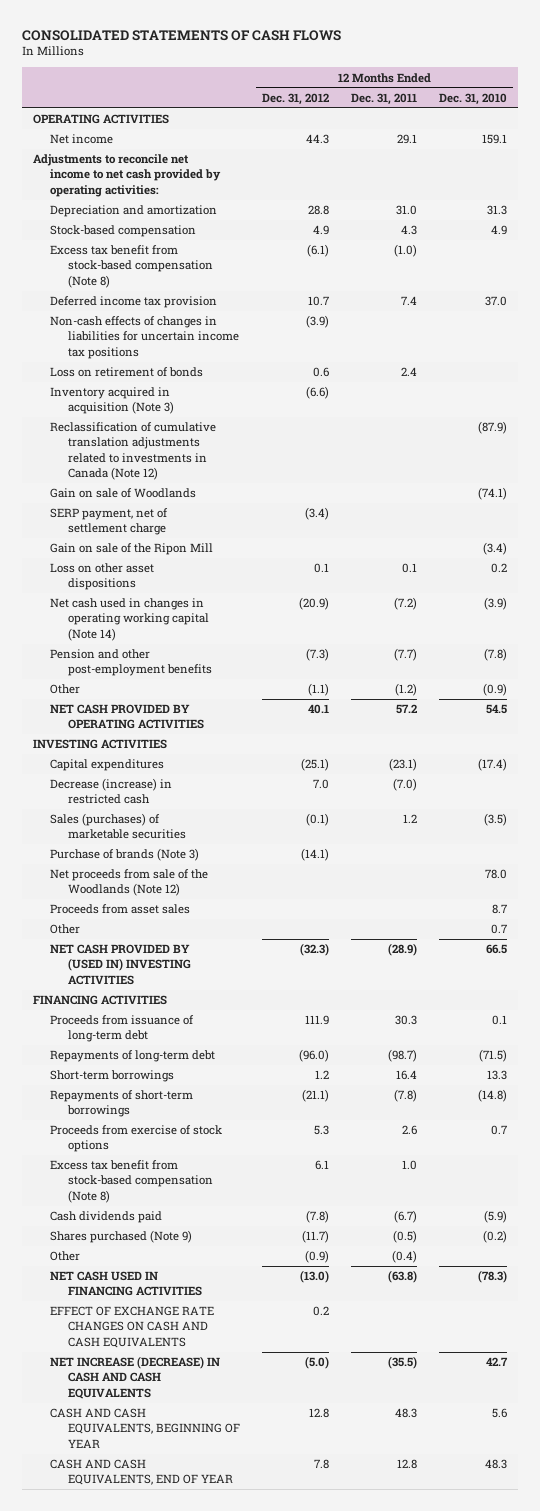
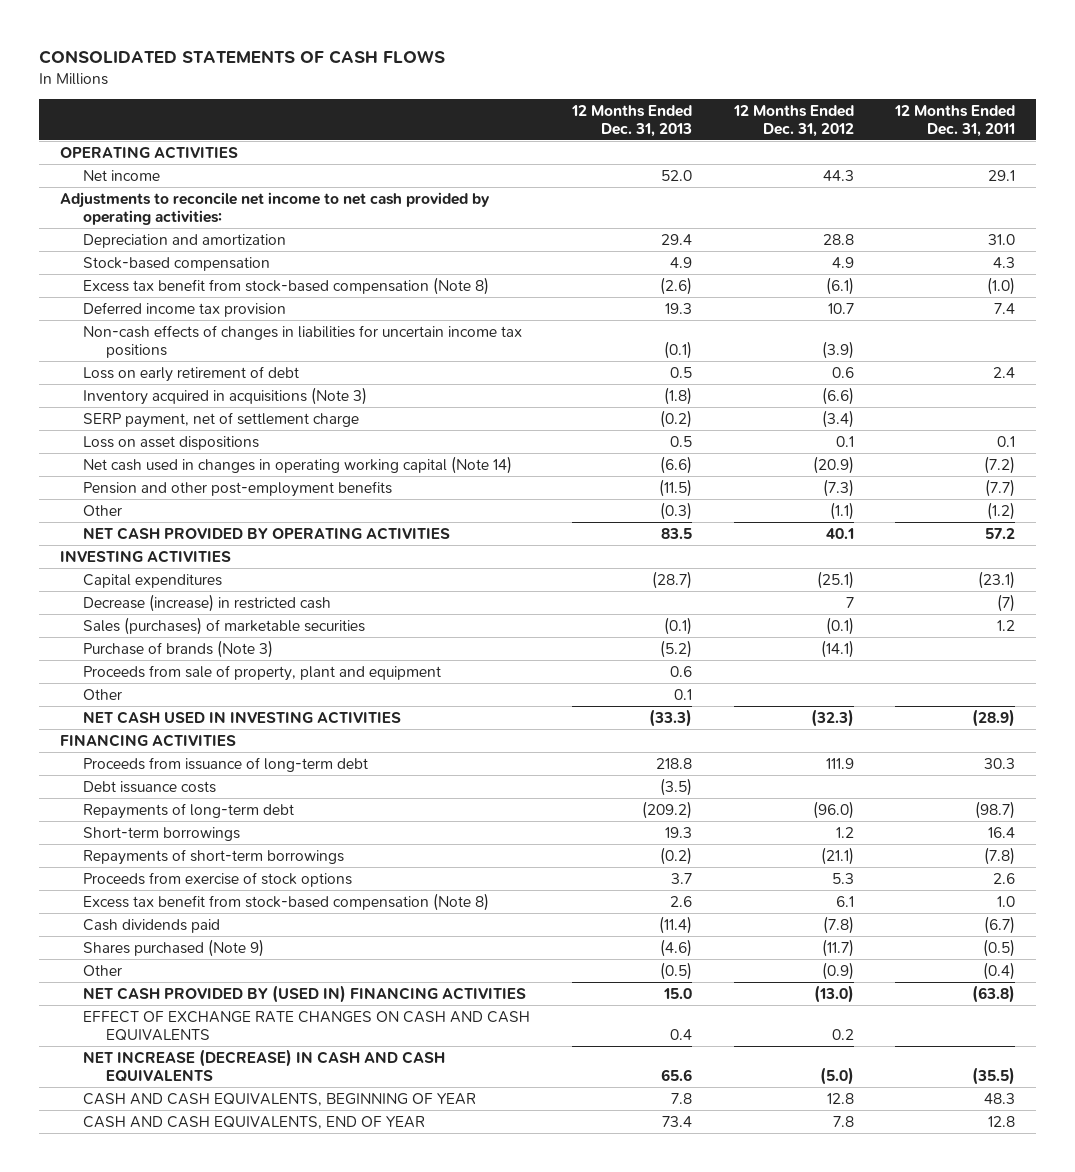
- | 12 Months Ended Dec. 31, 2012 | 12 Months Ended Dec. 31, 2011 | 12 Months Ended Dec. 31, 2010
+ | 12 Months Ended Dec. 31, 2013 | 12 Months Ended Dec. 31, 2012 | 12 Months Ended Dec. 31, 2011
- Loss on retirement of bonds | 0.6 | 2.4 |
- Inventory acquired in acquisition (Note 3) | (6.6) | |
- Reclassification of cumulative translation adjustments related to investments in Canada (Note 12) | | | (87.9)
- Gain on sale of Woodlands | | | (74.1)
+ Loss on early retirement of debt | 0.5 | 0.6 | 2.4
+ Inventory acquired in acquisitions (Note 3) | (1.8) | (6.6) |
- Gain on sale of the Ripon Mill | | | (3.4)
- Loss on other asset dispositions | 0.1 | 0.1 | 0.2
+ Loss on asset dispositions | 0.5 | 0.1 | 0.1
- Decrease (increase) in restricted cash | 7.0 | (7.0) |
+ Decrease (increase) in restricted cash | | 7 | (7)
- Net proceeds from sale of the Woodlands (Note 12) | | | 78.0
- Proceeds from asset sales | | | 8.7
+ Proceeds from sale of property, plant and equipment | 0.6 | |
- NET CASH PROVIDED BY (USED IN) INVESTING ACTIVITIES | (32.3) | (28.9) | 66.5
+ NET CASH USED IN INVESTING ACTIVITIES | (33.3) | (32.3) | (28.9)
+ Debt issuance costs | (3.5) | |
- NET CASH USED IN FINANCING ACTIVITIES | (13.0) | (63.8) | (78.3)
+ NET CASH PROVIDED BY (USED IN) FINANCING ACTIVITIES | 15.0 | (13.0) | (63.8)

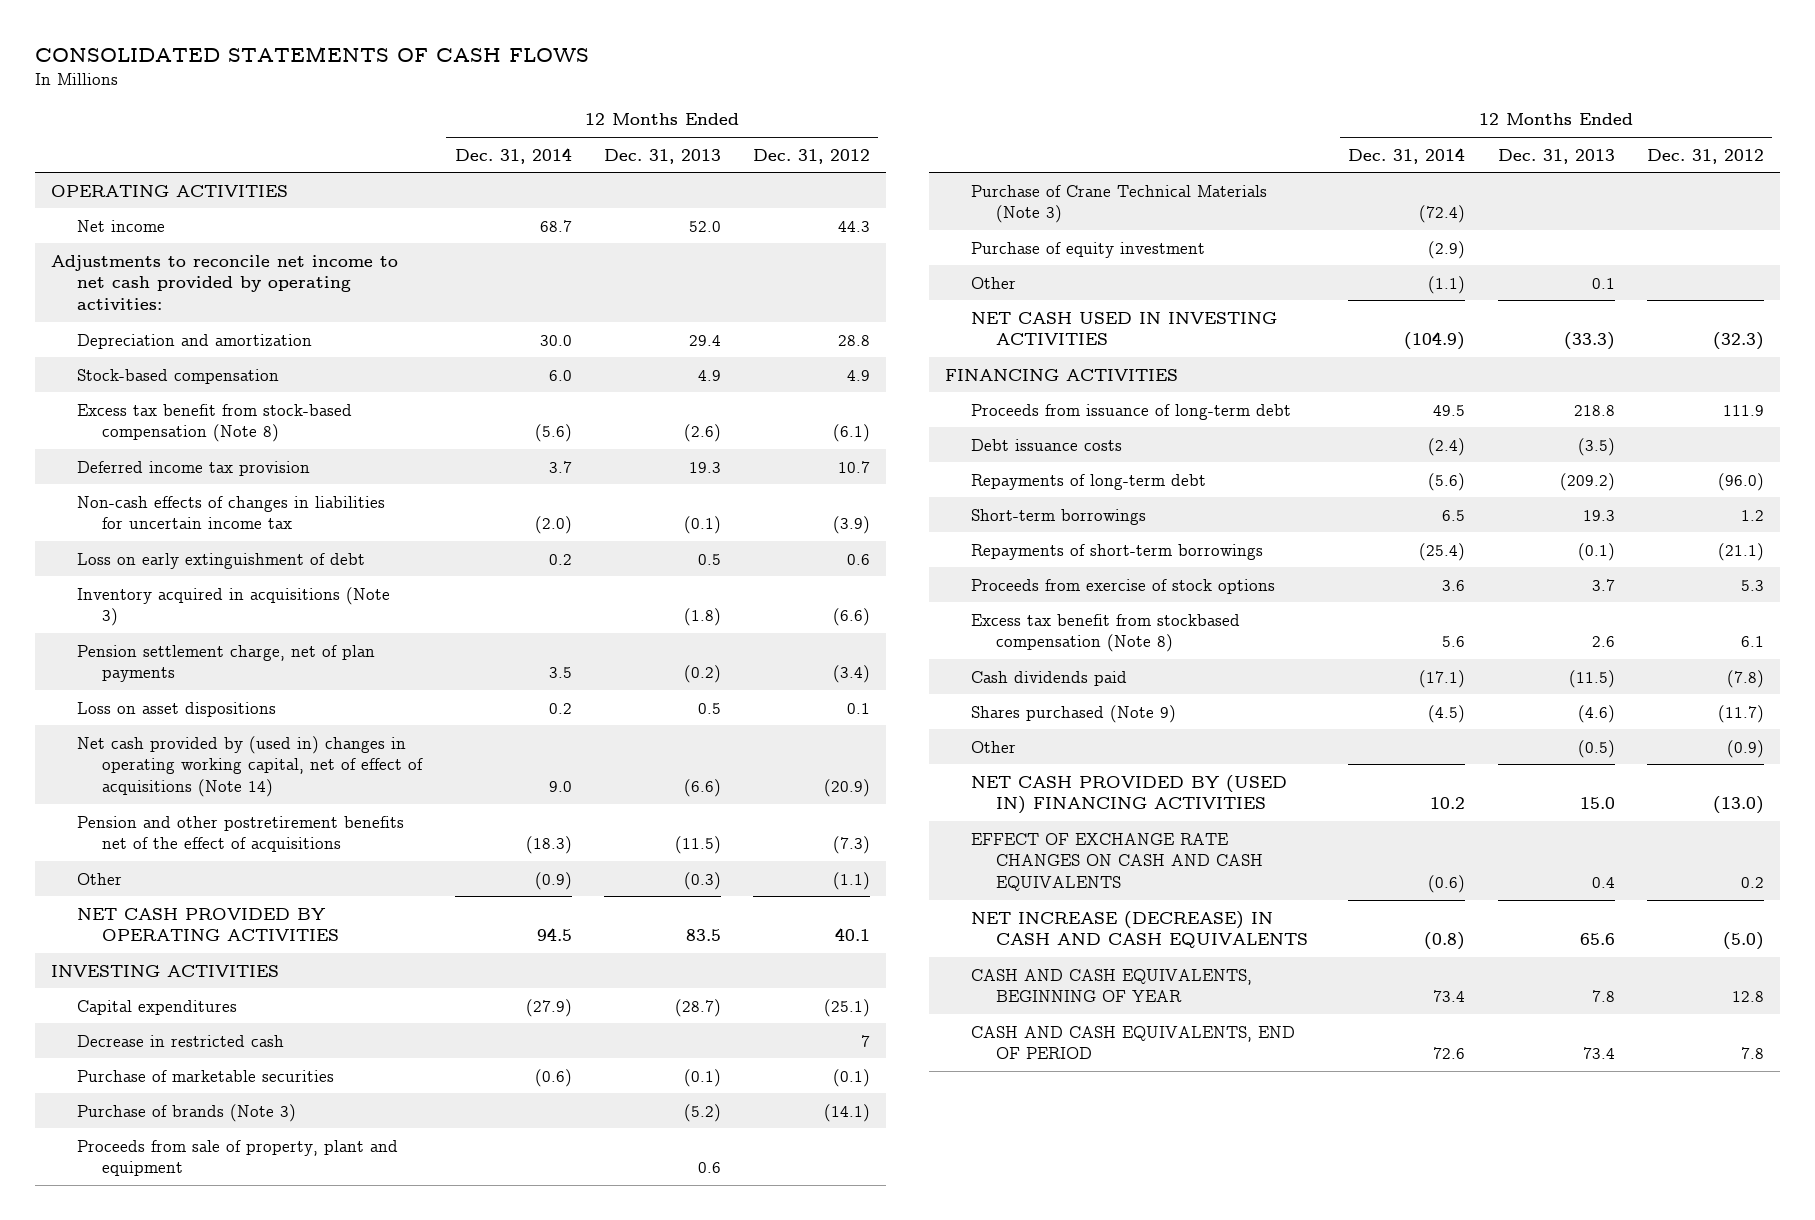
- | 12 Months Ended Dec. 31, 2013 | 12 Months Ended Dec. 31, 2012 | 12 Months Ended Dec. 31, 2011
+ | 12 Months Ended Dec. 31, 2014 | 12 Months Ended Dec. 31, 2013 | 12 Months Ended Dec. 31, 2012
- Non-cash effects of changes in liabilities for uncertain income tax positions | (0.1) | (3.9) |
- Loss on early retirement of debt | 0.5 | 0.6 | 2.4
+ Non-cash effects of changes in liabilities for uncertain income tax | (2.0) | (0.1) | (3.9)
+ Loss on early extinguishment of debt | 0.2 | 0.5 | 0.6
- SERP payment, net of settlement charge | (0.2) | (3.4) |
+ Pension settlement charge, net of plan payments | 3.5 | (0.2) | (3.4)
- Net cash used in changes in operating working capital (Note 14) | (6.6) | (20.9) | (7.2)
- Pension and other post-employment benefits | (11.5) | (7.3) | (7.7)
+ Net cash provided by (used in) changes in operating working capital, net of effect of acquisitions (Note 14) | 9.0 | (6.6) | (20.9)
+ Pension and other postretirement benefits net of the effect of acquisitions | (18.3) | (11.5) | (7.3)
- Decrease (increase) in restricted cash | | 7 | (7)
- Sales (purchases) of marketable securities | (0.1) | (0.1) | 1.2
+ Decrease in restricted cash | | | 7
+ Purchase of marketable securities | (0.6) | (0.1) | (0.1)
+ Purchase of Crane Technical Materials (Note 3) | (72.4) | |
+ Purchase of equity investment | (2.9) | |
- Repayments of short-term borrowings | (0.2) | (21.1) | (7.8)
+ Repayments of short-term borrowings | (25.4) | (0.1) | (21.1)
- Excess tax benefit from stock-based compensation (Note 8) | 2.6 | 6.1 | 1.0
- Cash dividends paid | (11.4) | (7.8) | (6.7)
+ Excess tax benefit from stockbased compensation (Note 8) | 5.6 | 2.6 | 6.1
+ Cash dividends paid | (17.1) | (11.5) | (7.8)
- CASH AND CASH EQUIVALENTS, END OF YEAR | 73.4 | 7.8 | 12.8
+ CASH AND CASH EQUIVALENTS, END OF PERIOD | 72.6 | 73.4 | 7.8

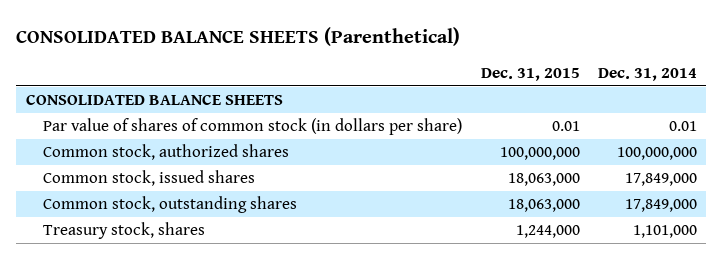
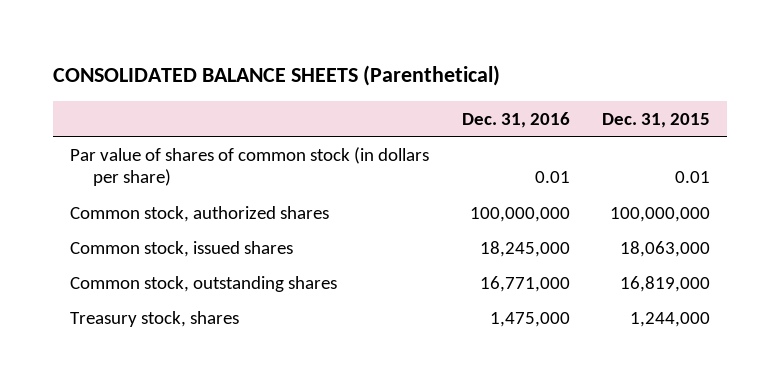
- | Dec. 31, 2015 | Dec. 31, 2014
+ | Dec. 31, 2016 | Dec. 31, 2015
- CONSOLIDATED BALANCE SHEETS
- Common stock, outstanding shares | 18,063,000 | 17,849,000
+ Common stock, outstanding shares | 16,771,000 | 16,819,000

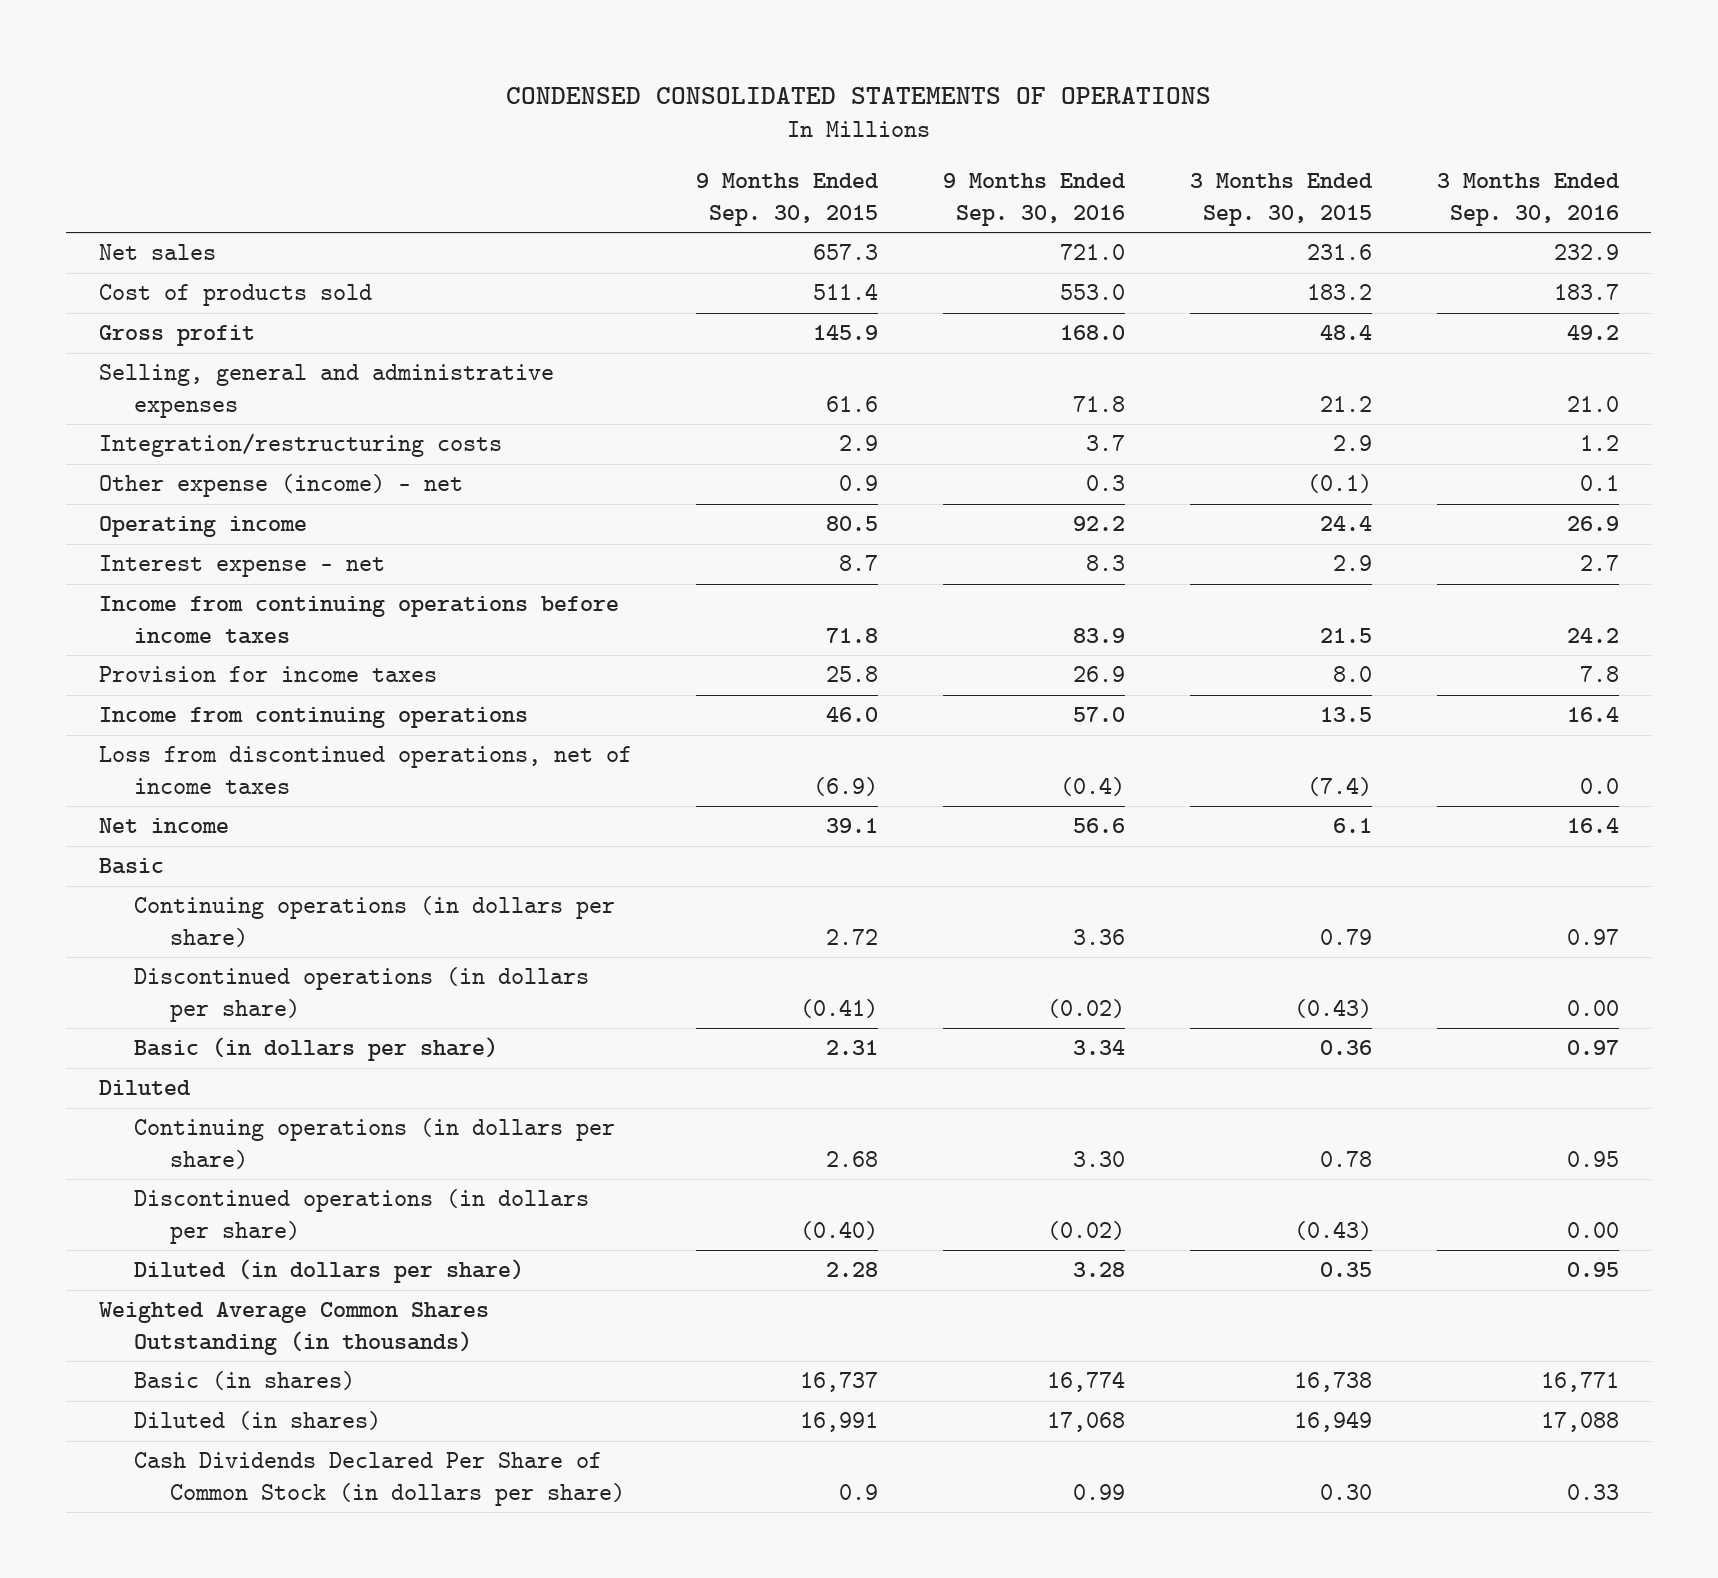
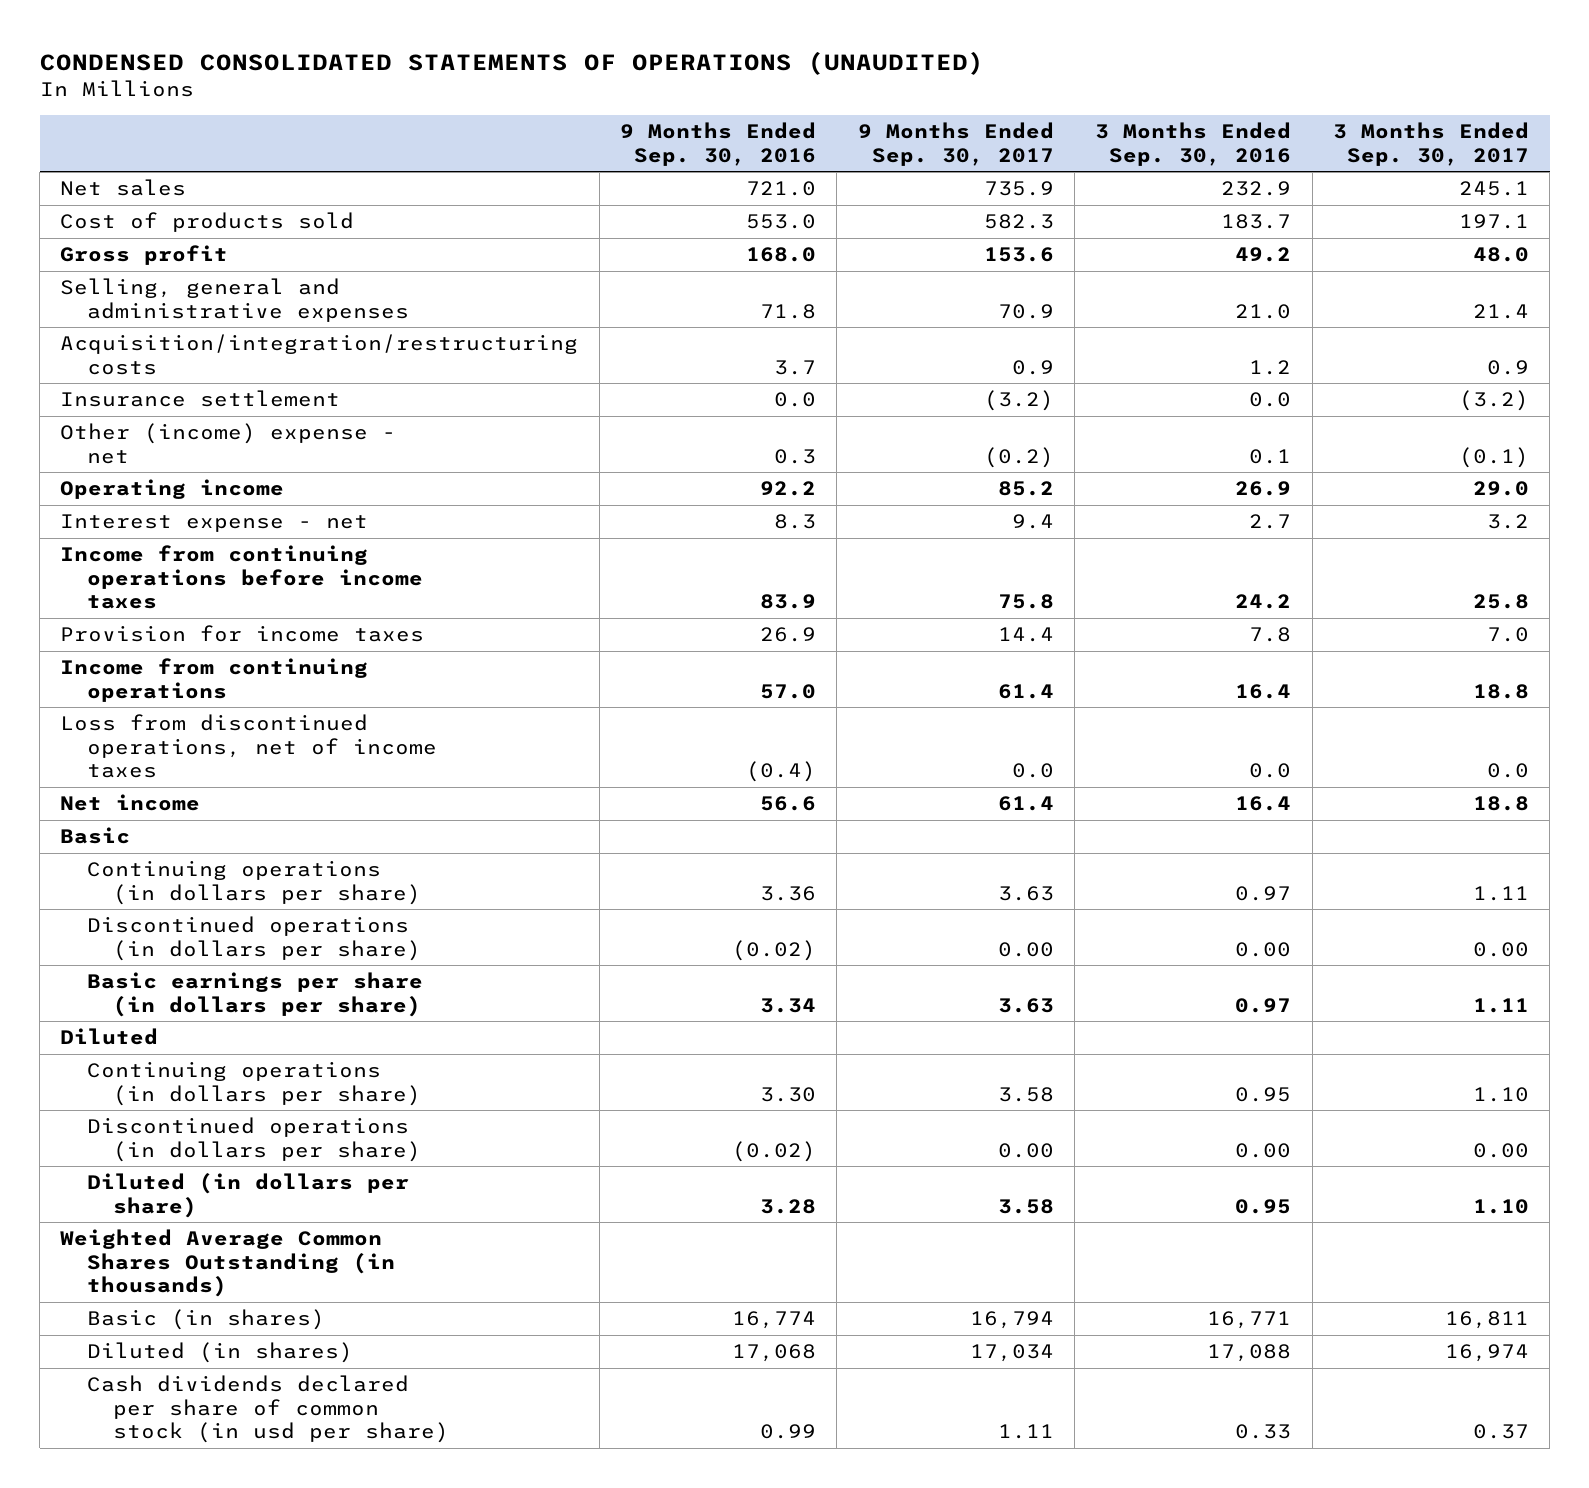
- CONDENSED CONSOLIDATED STATEMENTS OF OPERATIONS
+ CONDENSED CONSOLIDATED STATEMENTS OF OPERATIONS (UNAUDITED)
- | 9 Months Ended Sep. 30, 2015 | 9 Months Ended Sep. 30, 2016 | 3 Months Ended Sep. 30, 2015 | 3 Months Ended Sep. 30, 2016
+ | 9 Months Ended Sep. 30, 2016 | 9 Months Ended Sep. 30, 2017 | 3 Months Ended Sep. 30, 2016 | 3 Months Ended Sep. 30, 2017
- Integration/restructuring costs | 2.9 | 3.7 | 2.9 | 1.2
- Other expense (income) - net | 0.9 | 0.3 | (0.1) | 0.1
+ Acquisition/integration/restructuring costs | 3.7 | 0.9 | 1.2 | 0.9
+ Insurance settlement | 0.0 | (3.2) | 0.0 | (3.2)
+ Other (income) expense - net | 0.3 | (0.2) | 0.1 | (0.1)
- Basic (in dollars per share) | 2.31 | 3.34 | 0.36 | 0.97
+ Basic earnings per share (in dollars per share) | 3.34 | 3.63 | 0.97 | 1.11
- Cash Dividends Declared Per Share of Common Stock (in dollars per share) | 0.9 | 0.99 | 0.30 | 0.33
+ Cash dividends declared per share of common stock (in usd per share) | 0.99 | 1.11 | 0.33 | 0.37

